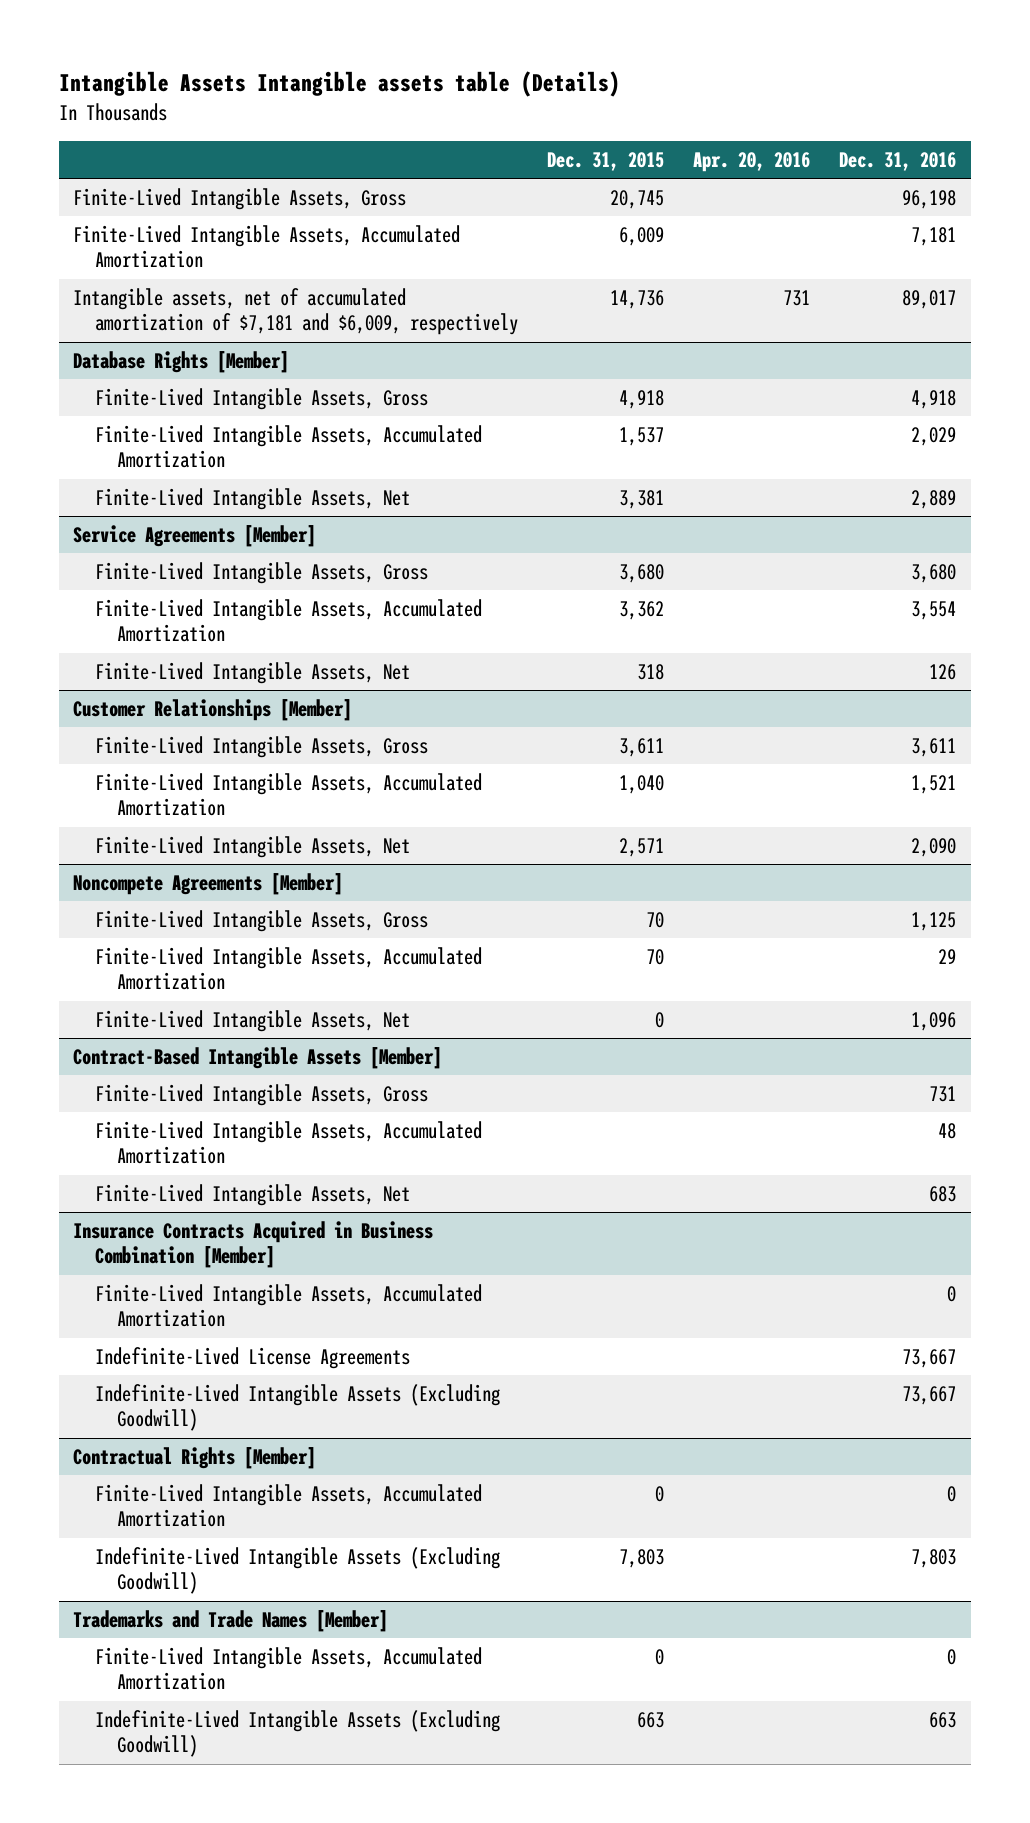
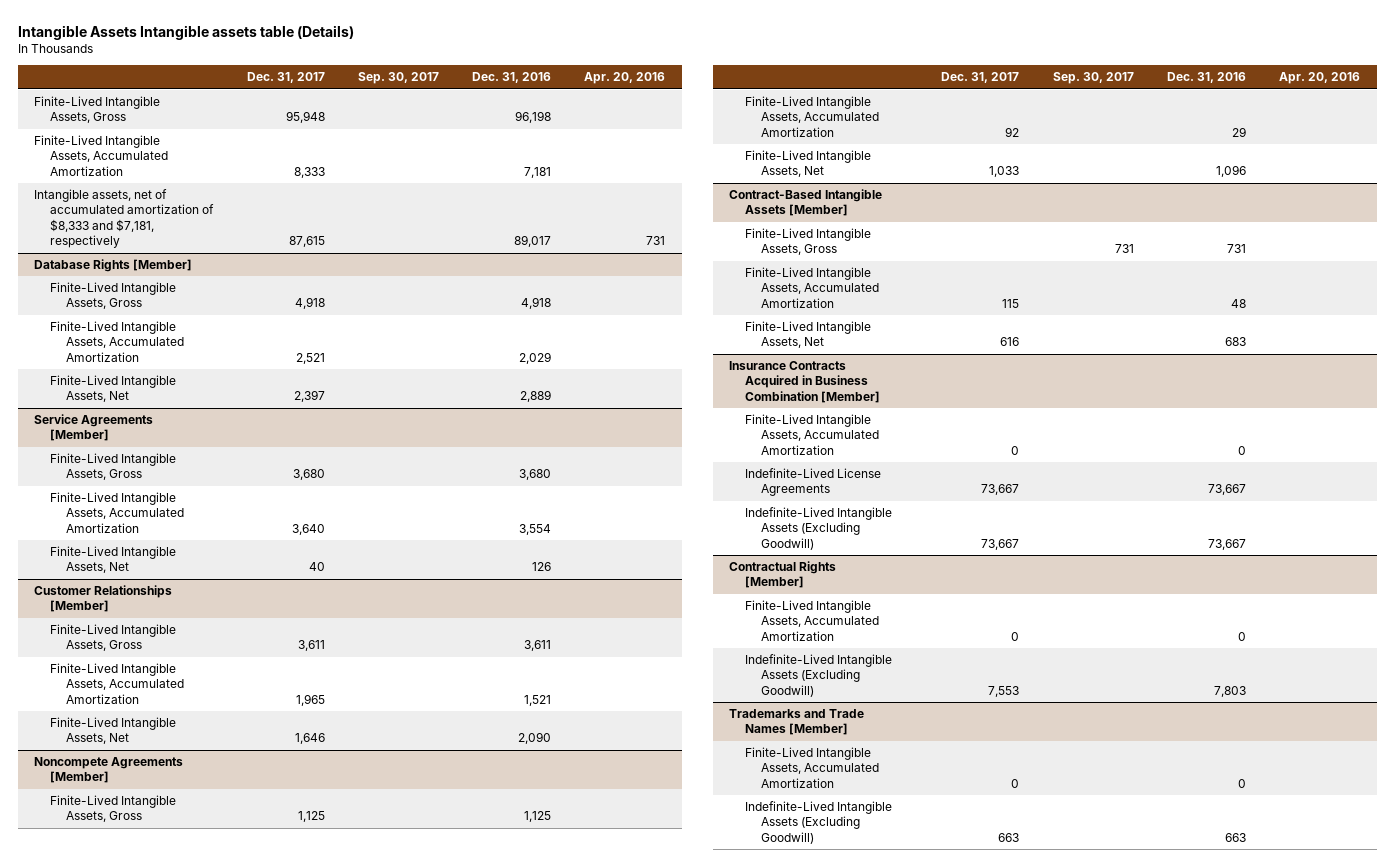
- | Dec. 31, 2015 | Apr. 20, 2016 | Dec. 31, 2016
+ | Dec. 31, 2017 | Sep. 30, 2017 | Dec. 31, 2016 | Apr. 20, 2016
- Intangible assets, net of accumulated amortization of $7,181 and $6,009, respectively | 14,736 | 731 | 89,017
+ Intangible assets, net of accumulated amortization of $8,333 and $7,181, respectively | 87,615 | | 89,017 | 731

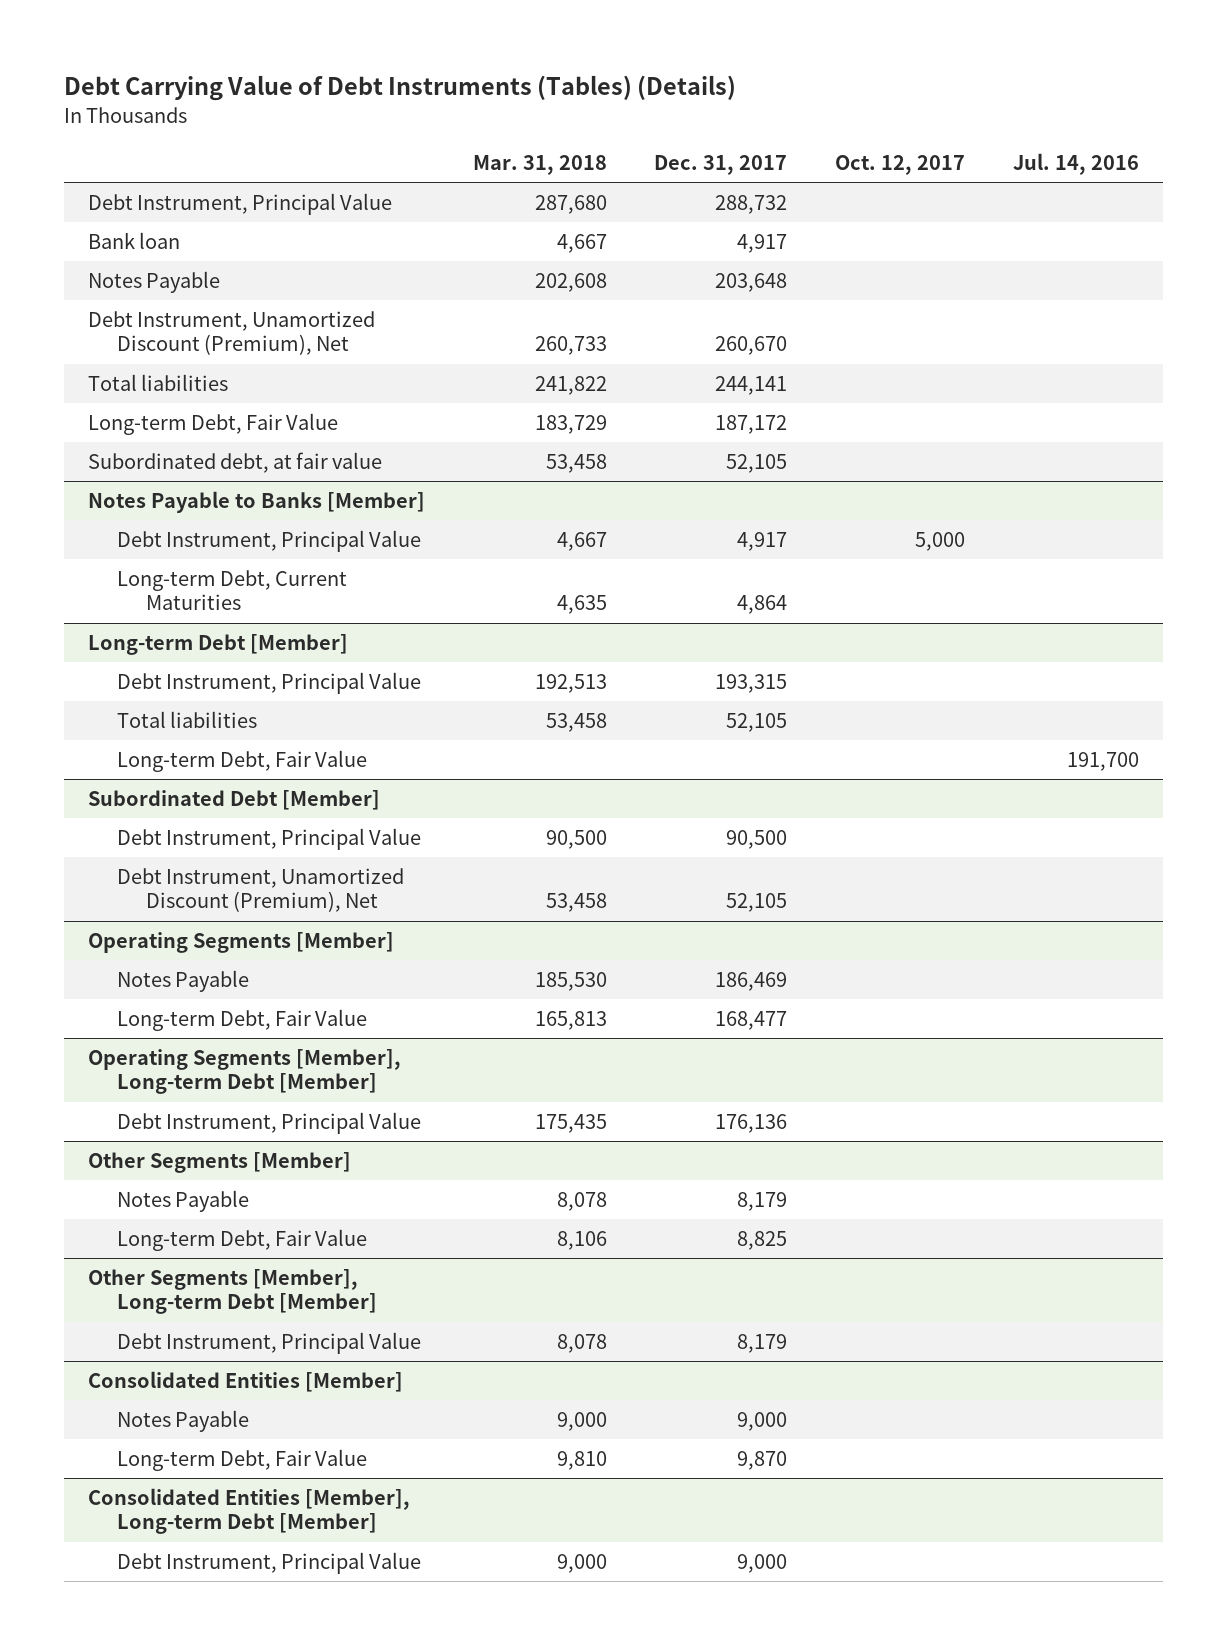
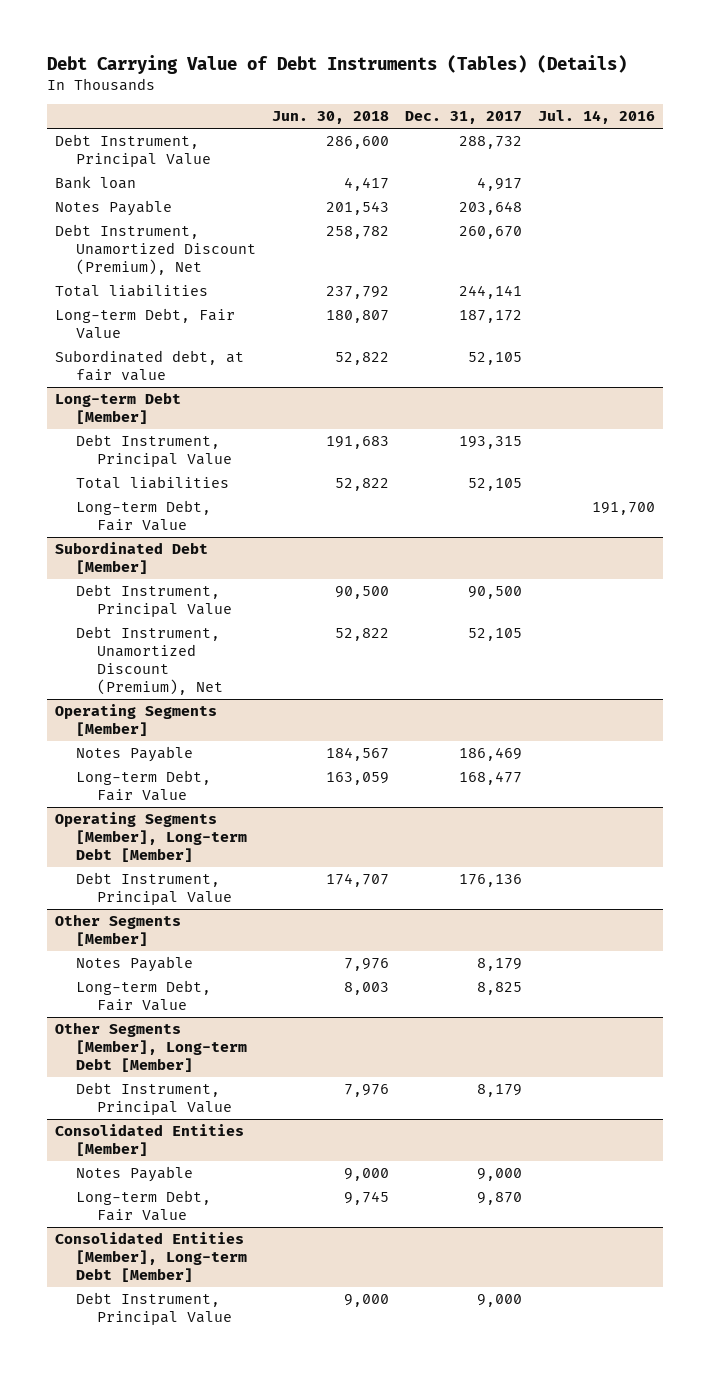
- | Mar. 31, 2018 | Dec. 31, 2017 | Oct. 12, 2017 | Jul. 14, 2016
+ | Jun. 30, 2018 | Dec. 31, 2017 | Jul. 14, 2016
- Notes Payable to Banks [Member]
- Debt Instrument, Principal Value | 4,667 | 4,917 | 5,000 |
- Long-term Debt, Current Maturities | 4,635 | 4,864 | |

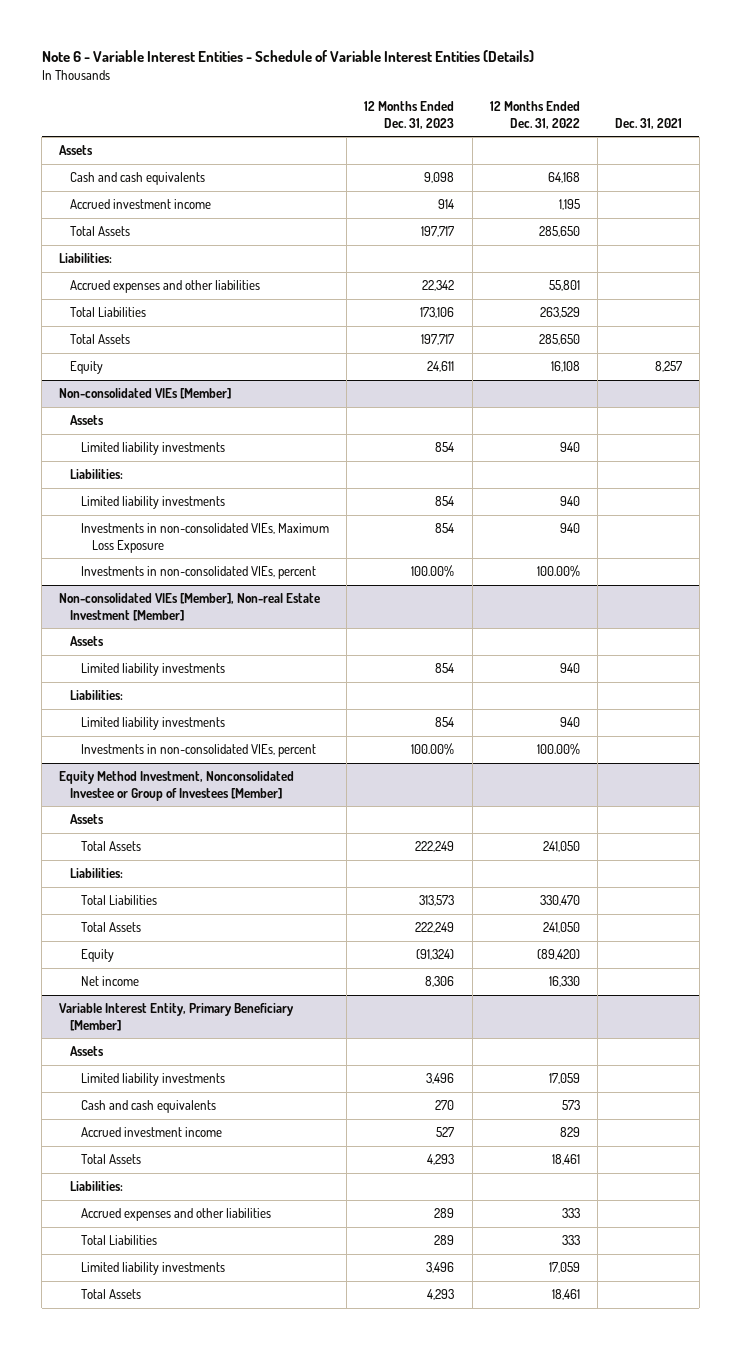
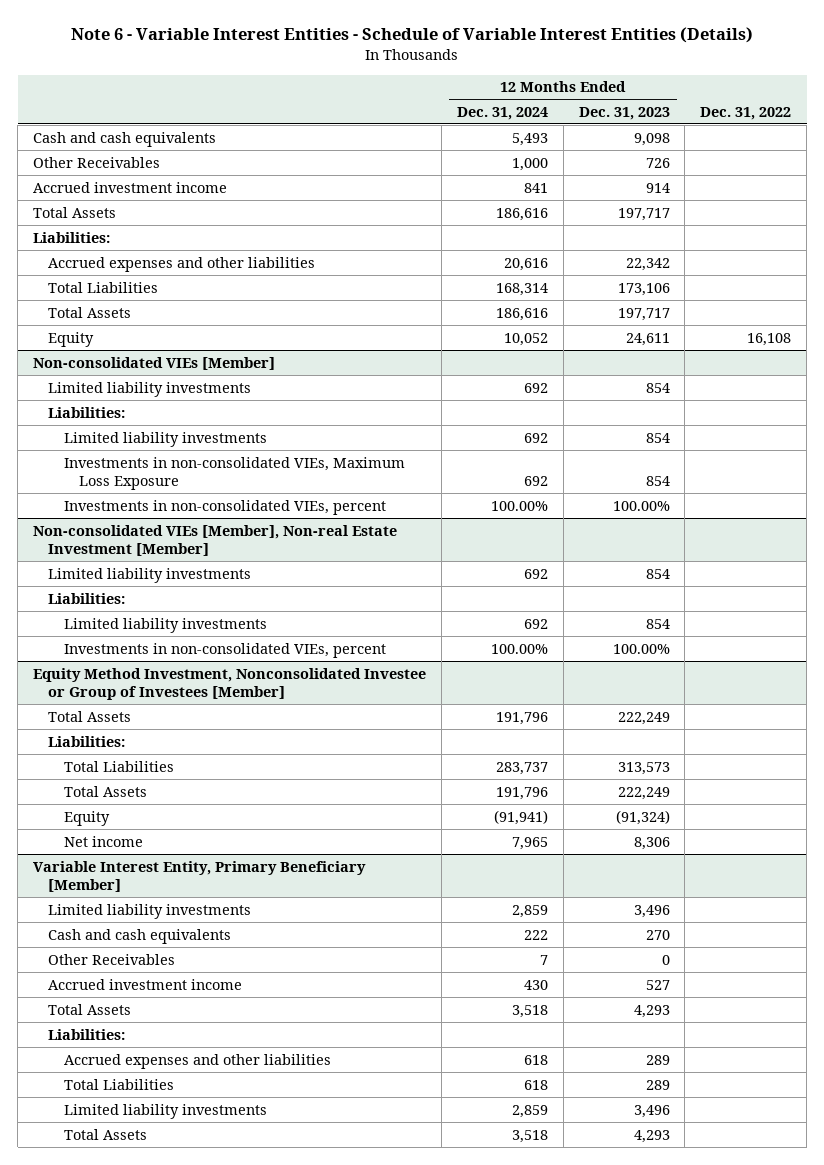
- | 12 Months Ended Dec. 31, 2023 | 12 Months Ended Dec. 31, 2022 | Dec. 31, 2021
+ | 12 Months Ended Dec. 31, 2024 | 12 Months Ended Dec. 31, 2023 | Dec. 31, 2022
- Assets
+ Other Receivables | 1,000 | 726 |
@ Non-consolidated VIEs [Member]
- Assets
@ Non-consolidated VIEs [Member], Non-real Estate Investment [Member]
- Assets
@ Equity Method Investment, Nonconsolidated Investee or Group of Investees [Member]
- Assets
@ Variable Interest Entity, Primary Beneficiary [Member]
- Assets
+ Other Receivables | 7 | 0 |

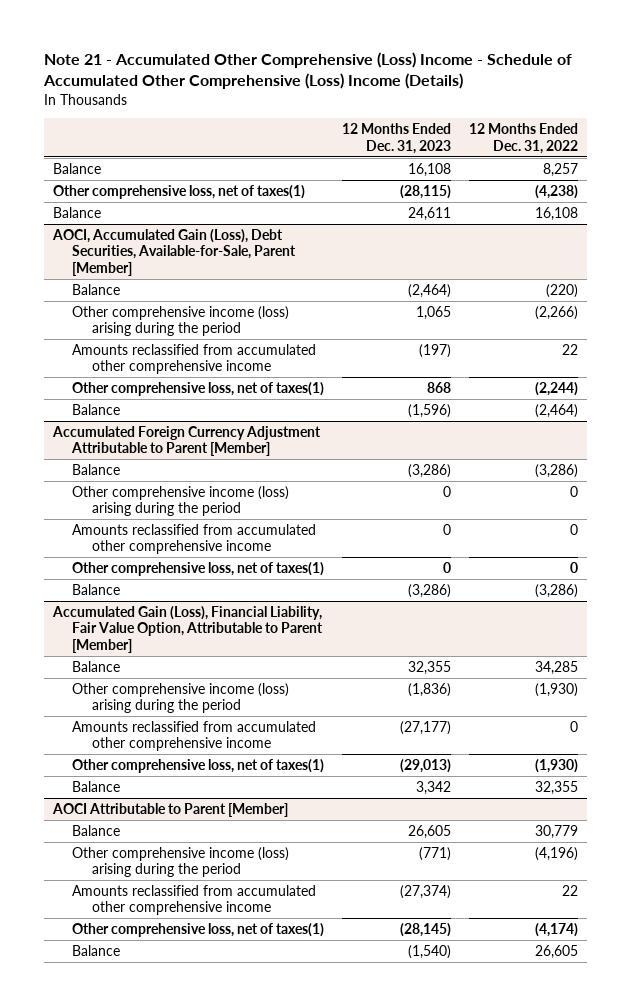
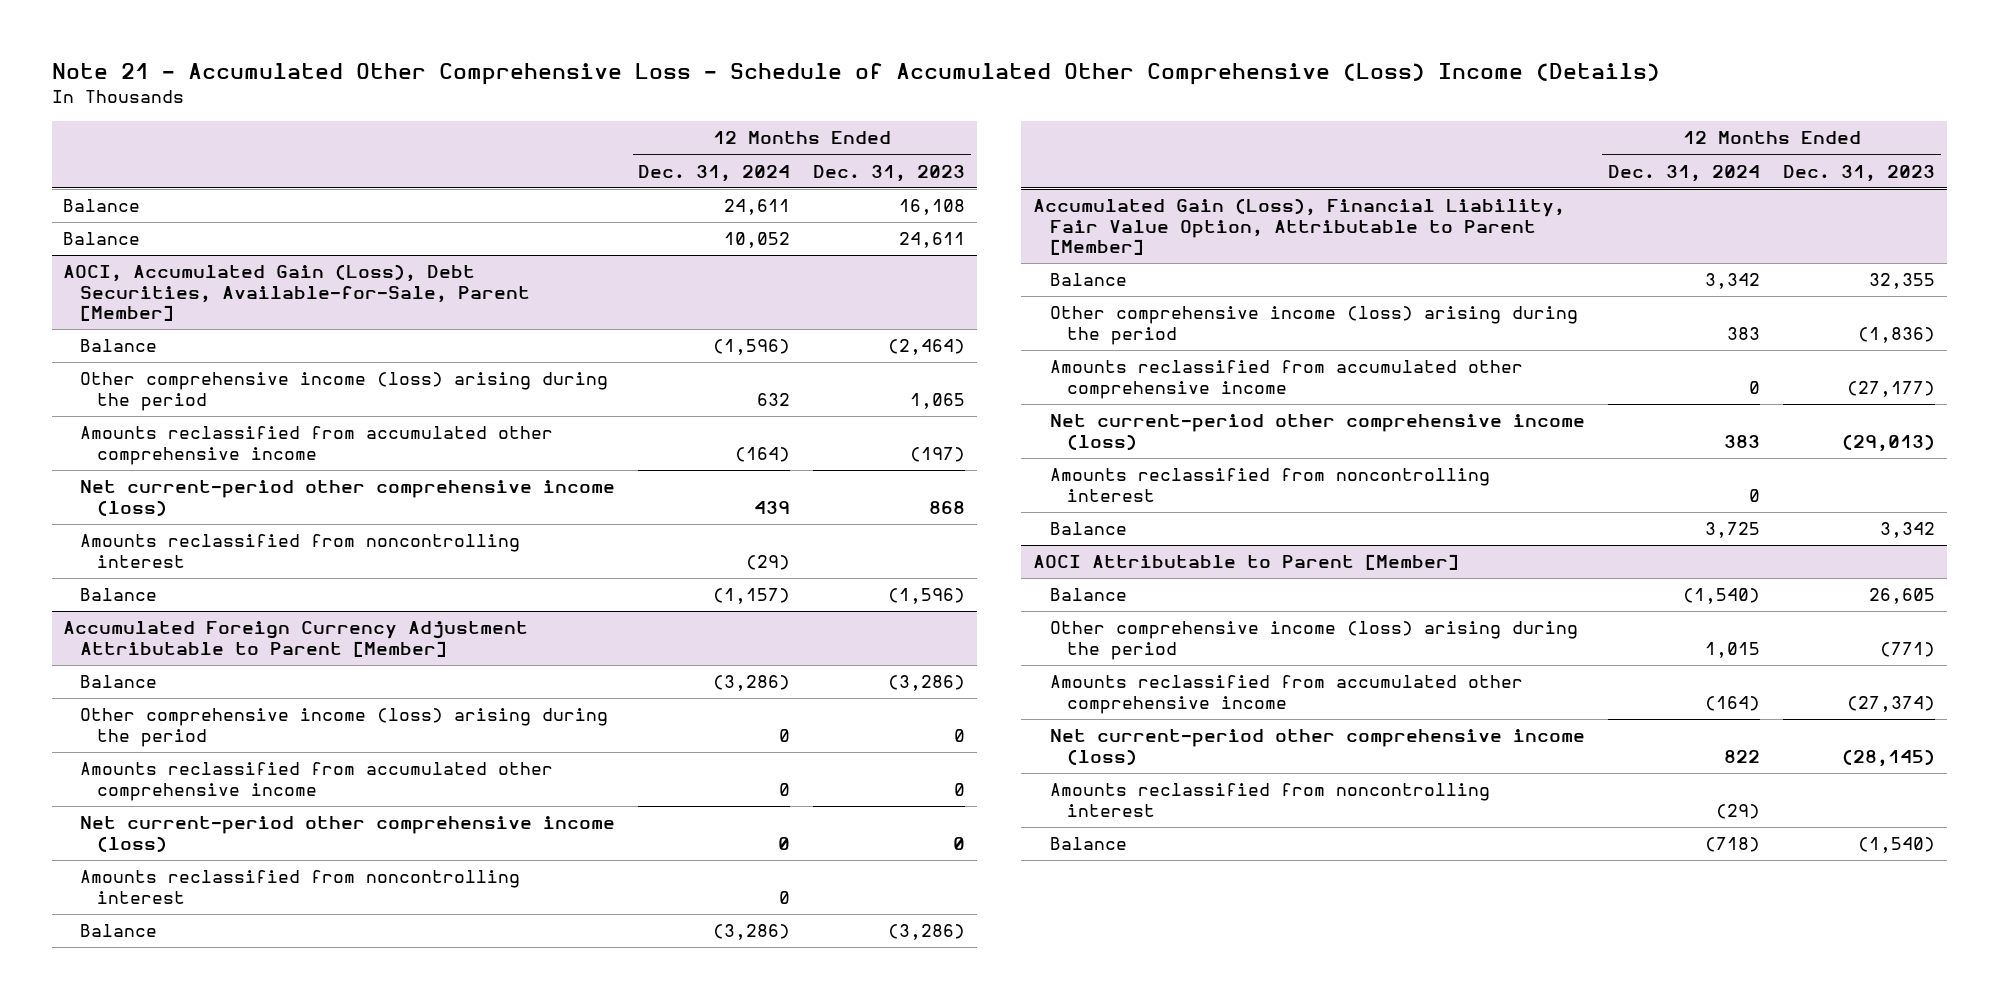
- Note 21 - Accumulated Other Comprehensive (Loss) Income - Schedule of Accumulated Other Comprehensive (Loss) Income (Details)
+ Note 21 - Accumulated Other Comprehensive Loss - Schedule of Accumulated Other Comprehensive (Loss) Income (Details)
- | 12 Months Ended Dec. 31, 2023 | 12 Months Ended Dec. 31, 2022
+ | 12 Months Ended Dec. 31, 2024 | 12 Months Ended Dec. 31, 2023
- Other comprehensive loss, net of taxes(1) | (28,115) | (4,238)
@ AOCI, Accumulated Gain (Loss), Debt Securities, Available-for-Sale, Parent [Member]
- Other comprehensive loss, net of taxes(1) | 868 | (2,244)
+ Net current-period other comprehensive income (loss) | 439 | 868
+ Amounts reclassified from noncontrolling interest | (29) |
@ Accumulated Foreign Currency Adjustment Attributable to Parent [Member]
- Other comprehensive loss, net of taxes(1) | 0 | 0
+ Net current-period other comprehensive income (loss) | 0 | 0
+ Amounts reclassified from noncontrolling interest | 0 |
@ Accumulated Gain (Loss), Financial Liability, Fair Value Option, Attributable to Parent [Member]
- Other comprehensive loss, net of taxes(1) | (29,013) | (1,930)
+ Net current-period other comprehensive income (loss) | 383 | (29,013)
+ Amounts reclassified from noncontrolling interest | 0 |
@ AOCI Attributable to Parent [Member]
- Other comprehensive loss, net of taxes(1) | (28,145) | (4,174)
+ Net current-period other comprehensive income (loss) | 822 | (28,145)
+ Amounts reclassified from noncontrolling interest | (29) |

